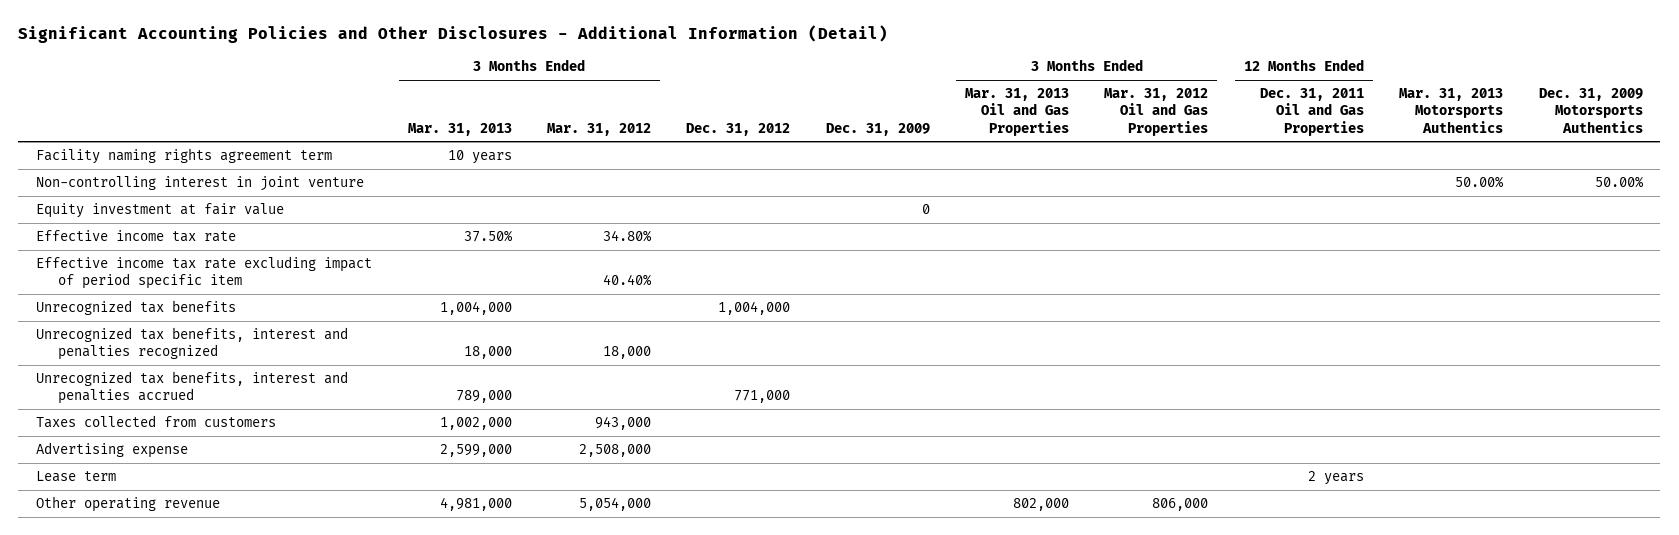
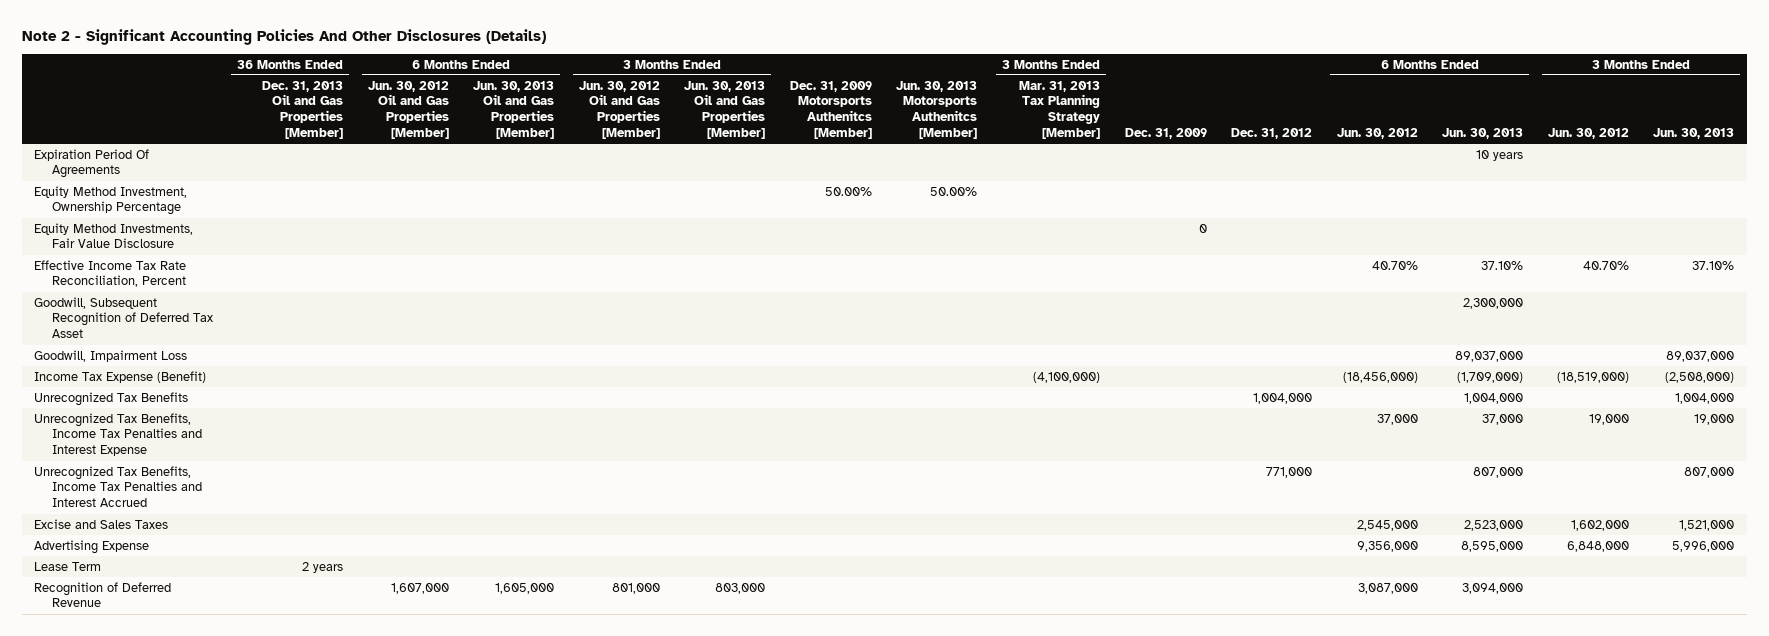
- Significant Accounting Policies and Other Disclosures - Additional Information (Detail)
+ Note 2 - Significant Accounting Policies And Other Disclosures (Details)
- | 3 Months Ended Mar. 31, 2013 | 3 Months Ended Mar. 31, 2012 | Dec. 31, 2012 | Dec. 31, 2009 | 3 Months Ended Mar. 31, 2013 Oil and Gas Properties | 3 Months Ended Mar. 31, 2012 Oil and Gas Properties | 12 Months Ended Dec. 31, 2011 Oil and Gas Properties | Mar. 31, 2013 Motorsports Authentics | Dec. 31, 2009 Motorsports Authentics
+ | 36 Months Ended Dec. 31, 2013 Oil and Gas Properties [Member] | 6 Months Ended Jun. 30, 2012 Oil and Gas Properties [Member] | 6 Months Ended Jun. 30, 2013 Oil and Gas Properties [Member] | 3 Months Ended Jun. 30, 2012 Oil and Gas Properties [Member] | 3 Months Ended Jun. 30, 2013 Oil and Gas Properties [Member] | Dec. 31, 2009 Motorsports Authenitcs [Member] | Jun. 30, 2013 Motorsports Authenitcs [Member] | 3 Months Ended Mar. 31, 2013 Tax Planning Strategy [Member] | Dec. 31, 2009 | Dec. 31, 2012 | 6 Months Ended Jun. 30, 2012 | 6 Months Ended Jun. 30, 2013 | 3 Months Ended Jun. 30, 2012 | 3 Months Ended Jun. 30, 2013
- Facility naming rights agreement term | 10 years | | | | | | | |
- Non-controlling interest in joint venture | | | | | | | | 50.00% | 50.00%
- Equity investment at fair value | | | | 0 | | | | |
- Effective income tax rate | 37.50% | 34.80% | | | | | | |
- Effective income tax rate excluding impact of period specific item | | 40.40% | | | | | | |
- Unrecognized tax benefits | 1,004,000 | | 1,004,000 | | | | | |
- Unrecognized tax benefits, interest and penalties recognized | 18,000 | 18,000 | | | | | | |
- Unrecognized tax benefits, interest and penalties accrued | 789,000 | | 771,000 | | | | | |
- Taxes collected from customers | 1,002,000 | 943,000 | | | | | | |
- Advertising expense | 2,599,000 | 2,508,000 | | | | | | |
- Lease term | | | | | | | 2 years | |
- Other operating revenue | 4,981,000 | 5,054,000 | | | 802,000 | 806,000 | | |
+ Expiration Period Of Agreements | | | | | | | | | | | | 10 years | |
+ Equity Method Investment, Ownership Percentage | | | | | | 50.00% | 50.00% | | | | | | |
+ Equity Method Investments, Fair Value Disclosure | | | | | | | | | 0 | | | | |
+ Effective Income Tax Rate Reconciliation, Percent | | | | | | | | | | | 40.70% | 37.10% | 40.70% | 37.10%
+ Goodwill, Subsequent Recognition of Deferred Tax Asset | | | | | | | | | | | | 2,300,000 | |
+ Goodwill, Impairment Loss | | | | | | | | | | | | 89,037,000 | | 89,037,000
+ Income Tax Expense (Benefit) | | | | | | | | (4,100,000) | | | (18,456,000) | (1,709,000) | (18,519,000) | (2,508,000)
+ Unrecognized Tax Benefits | | | | | | | | | | 1,004,000 | | 1,004,000 | | 1,004,000
+ Unrecognized Tax Benefits, Income Tax Penalties and Interest Expense | | | | | | | | | | | 37,000 | 37,000 | 19,000 | 19,000
+ Unrecognized Tax Benefits, Income Tax Penalties and Interest Accrued | | | | | | | | | | 771,000 | | 807,000 | | 807,000
+ Excise and Sales Taxes | | | | | | | | | | | 2,545,000 | 2,523,000 | 1,602,000 | 1,521,000
+ Advertising Expense | | | | | | | | | | | 9,356,000 | 8,595,000 | 6,848,000 | 5,996,000
+ Lease Term | 2 years | | | | | | | | | | | | |
+ Recognition of Deferred Revenue | | 1,607,000 | 1,605,000 | 801,000 | 803,000 | | | | | | 3,087,000 | 3,094,000 | |

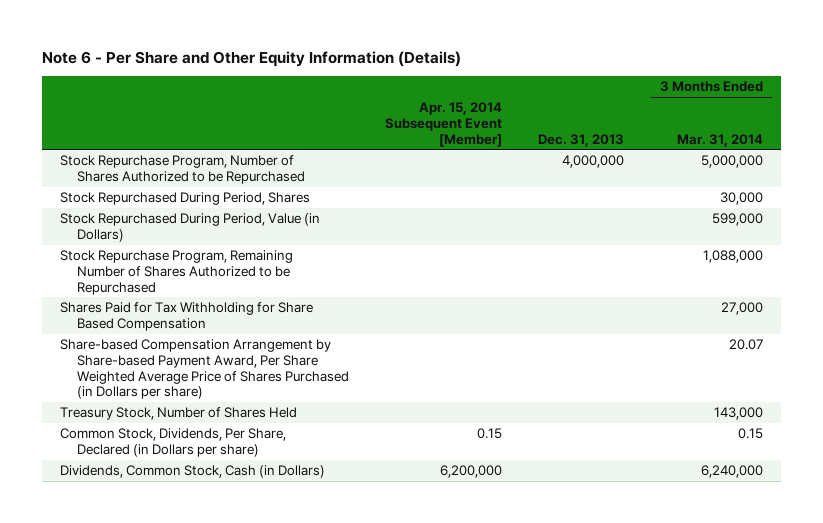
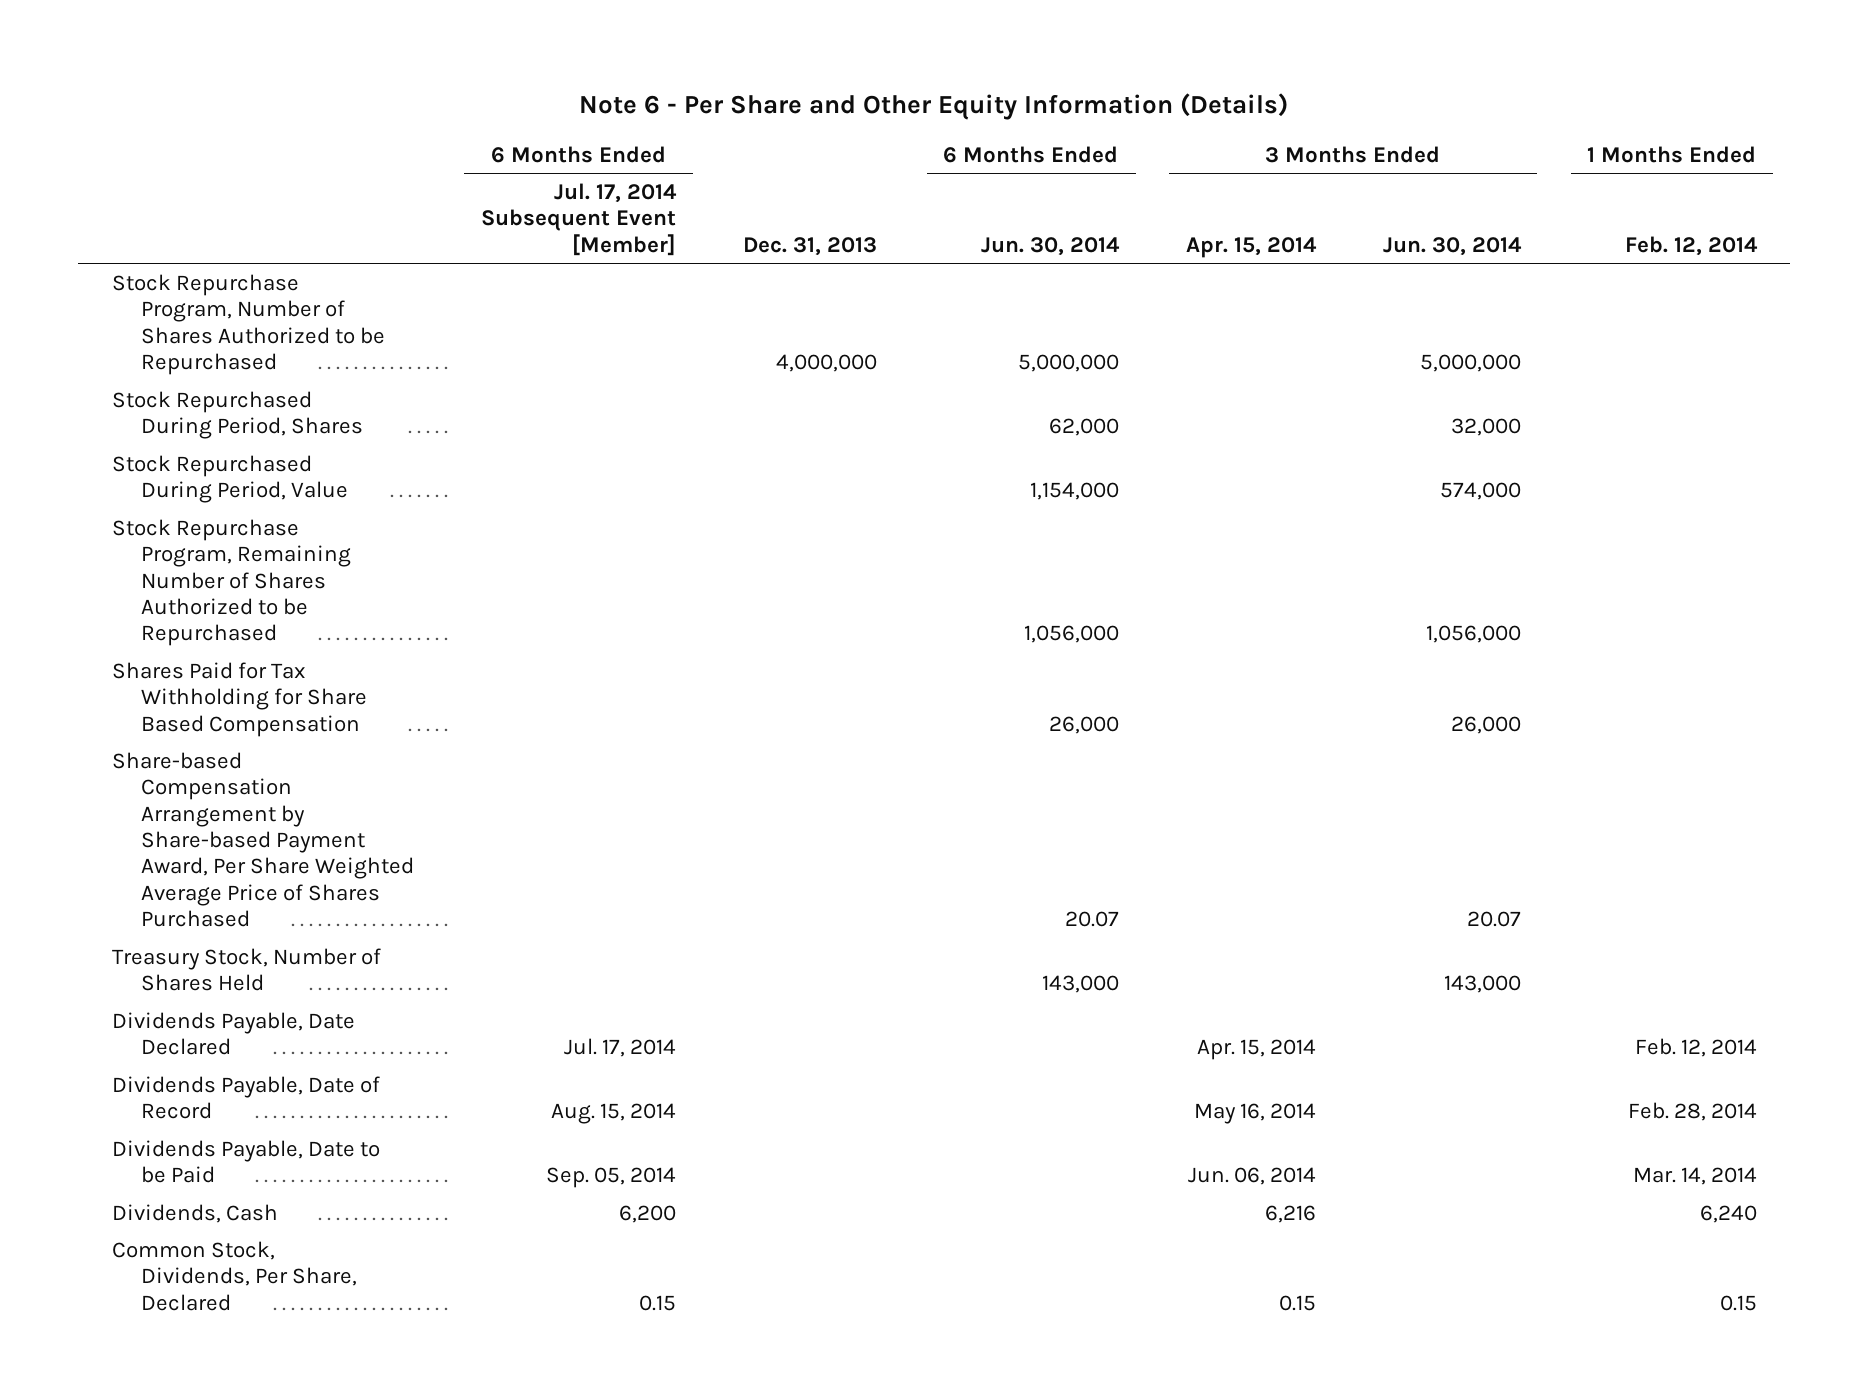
- | Apr. 15, 2014 Subsequent Event [Member] | Dec. 31, 2013 | 3 Months Ended Mar. 31, 2014
+ | 6 Months Ended Jul. 17, 2014 Subsequent Event [Member] | Dec. 31, 2013 | 6 Months Ended Jun. 30, 2014 | 3 Months Ended Apr. 15, 2014 | 3 Months Ended Jun. 30, 2014 | 1 Months Ended Feb. 12, 2014
- Stock Repurchased During Period, Value (in Dollars) | | | 599,000
+ Stock Repurchased During Period, Value | | | 1,154,000 | | 574,000 |
- Share-based Compensation Arrangement by Share-based Payment Award, Per Share Weighted Average Price of Shares Purchased (in Dollars per share) | | | 20.07
+ Share-based Compensation Arrangement by Share-based Payment Award, Per Share Weighted Average Price of Shares Purchased | | | 20.07 | | 20.07 |
- Common Stock, Dividends, Per Share, Declared (in Dollars per share) | 0.15 | | 0.15
- Dividends, Common Stock, Cash (in Dollars) | 6,200,000 | | 6,240,000
+ Dividends Payable, Date Declared | Jul. 17, 2014 | | | Apr. 15, 2014 | | Feb. 12, 2014
+ Dividends Payable, Date of Record | Aug. 15, 2014 | | | May 16, 2014 | | Feb. 28, 2014
+ Dividends Payable, Date to be Paid | Sep. 05, 2014 | | | Jun. 06, 2014 | | Mar. 14, 2014
+ Dividends, Cash | 6,200 | | | 6,216 | | 6,240
+ Common Stock, Dividends, Per Share, Declared | 0.15 | | | 0.15 | | 0.15

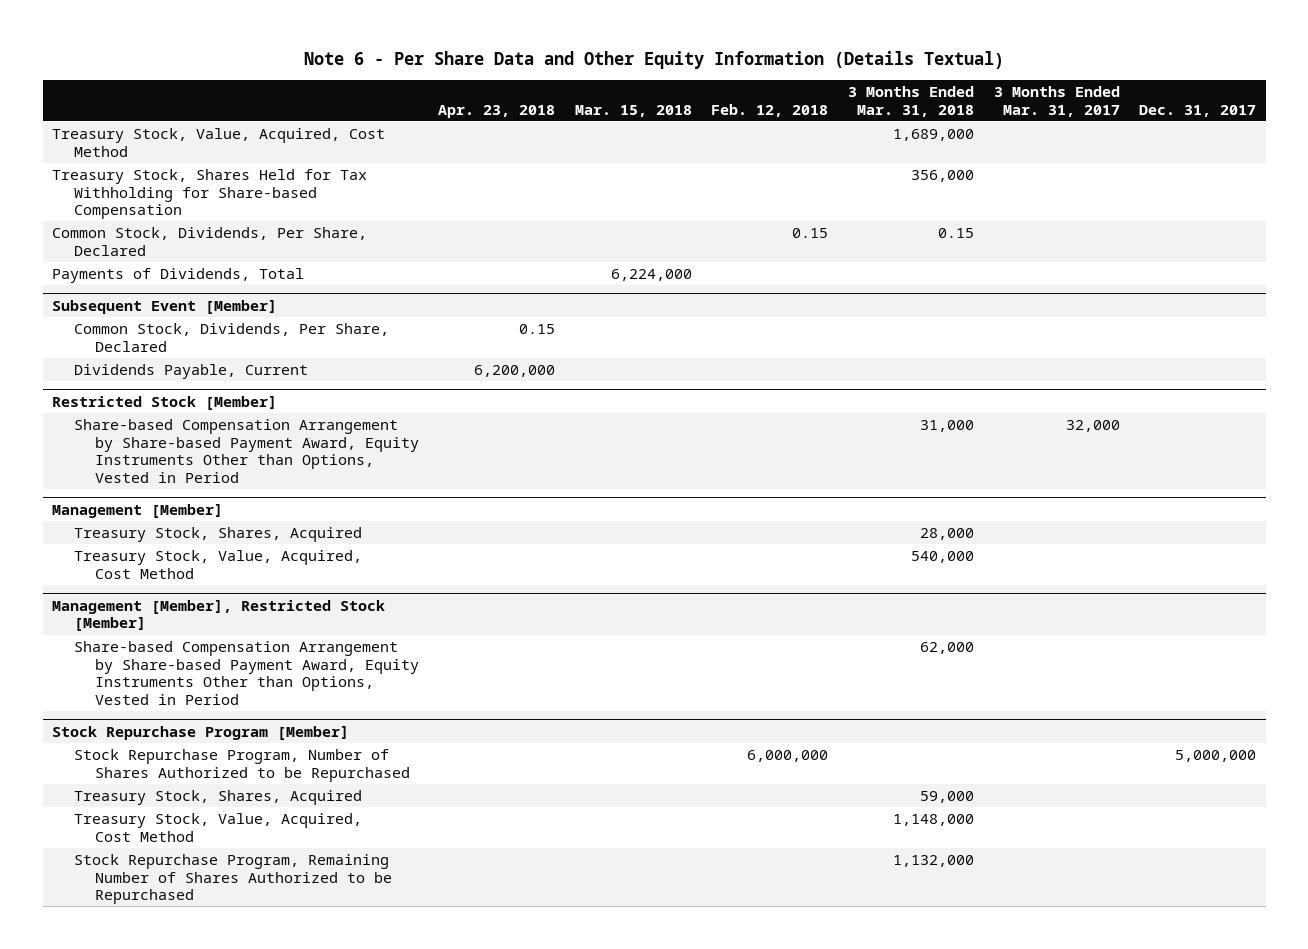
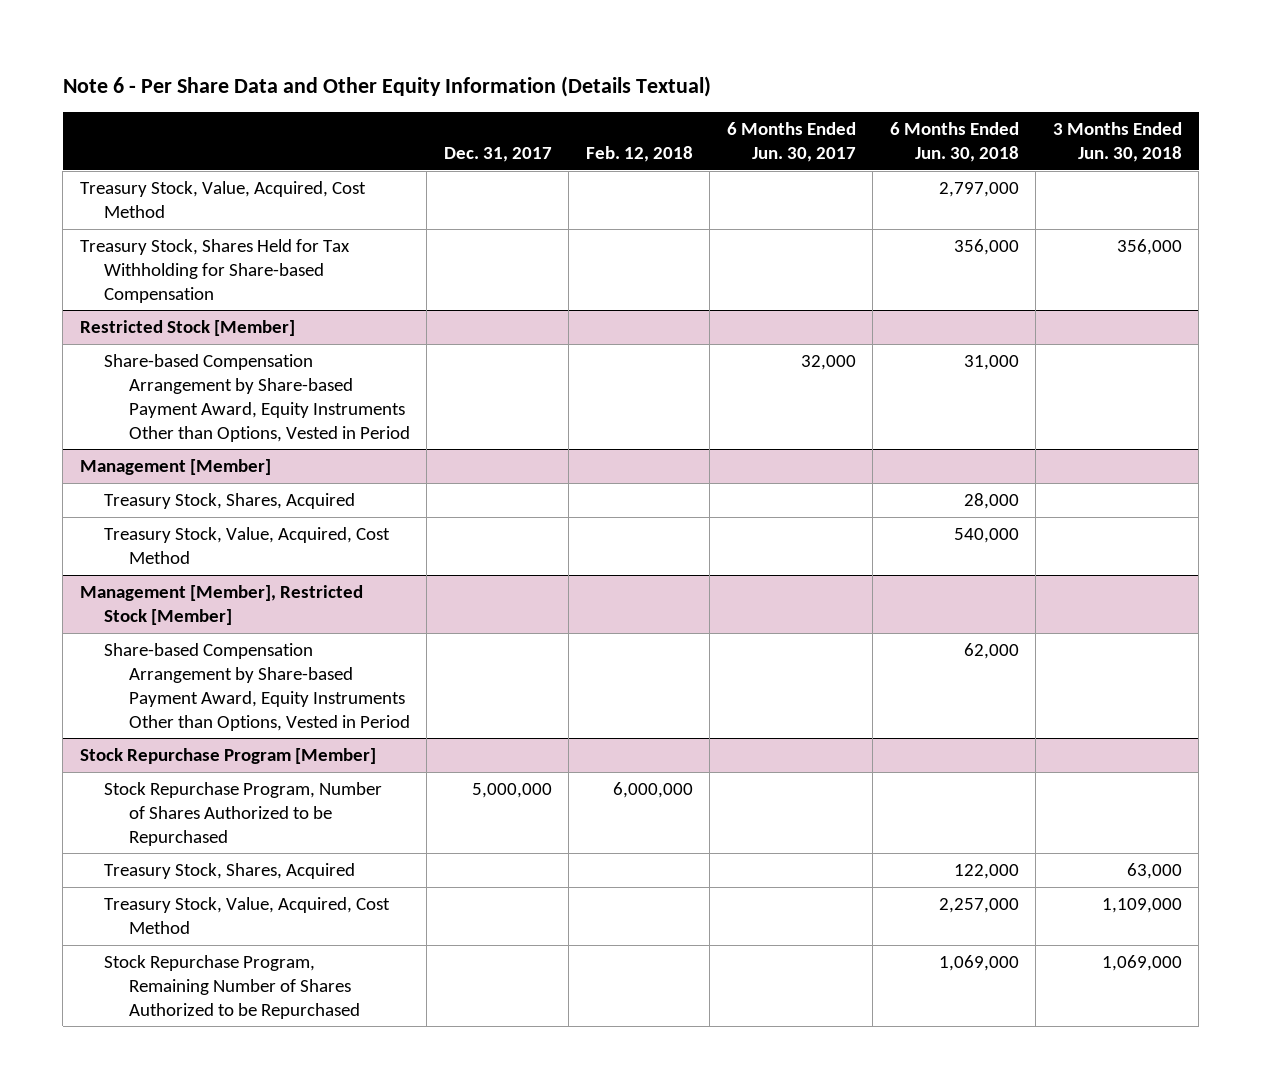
- | Apr. 23, 2018 | Mar. 15, 2018 | Feb. 12, 2018 | 3 Months Ended Mar. 31, 2018 | 3 Months Ended Mar. 31, 2017 | Dec. 31, 2017
+ | Dec. 31, 2017 | Feb. 12, 2018 | 6 Months Ended Jun. 30, 2017 | 6 Months Ended Jun. 30, 2018 | 3 Months Ended Jun. 30, 2018
- Common Stock, Dividends, Per Share, Declared | | | 0.15 | 0.15 | |
- Payments of Dividends, Total | | 6,224,000 | | | |
- Subsequent Event [Member]
- Common Stock, Dividends, Per Share, Declared | 0.15 | | | | |
- Dividends Payable, Current | 6,200,000 | | | | |

